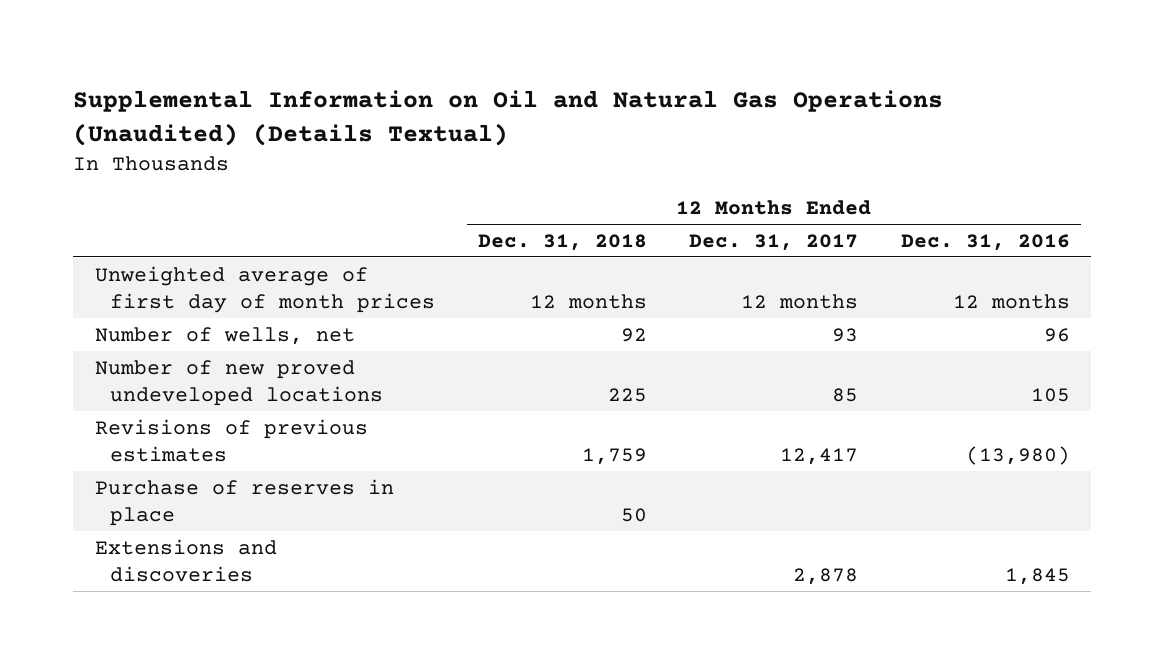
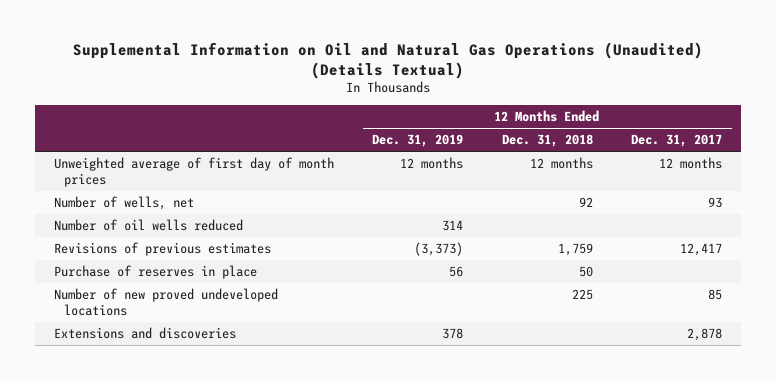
- | 12 Months Ended Dec. 31, 2018 | 12 Months Ended Dec. 31, 2017 | 12 Months Ended Dec. 31, 2016
+ | 12 Months Ended Dec. 31, 2019 | 12 Months Ended Dec. 31, 2018 | 12 Months Ended Dec. 31, 2017
+ Number of oil wells reduced | 314 | |
moved down: Number of new proved undeveloped locations | | 225 | 85

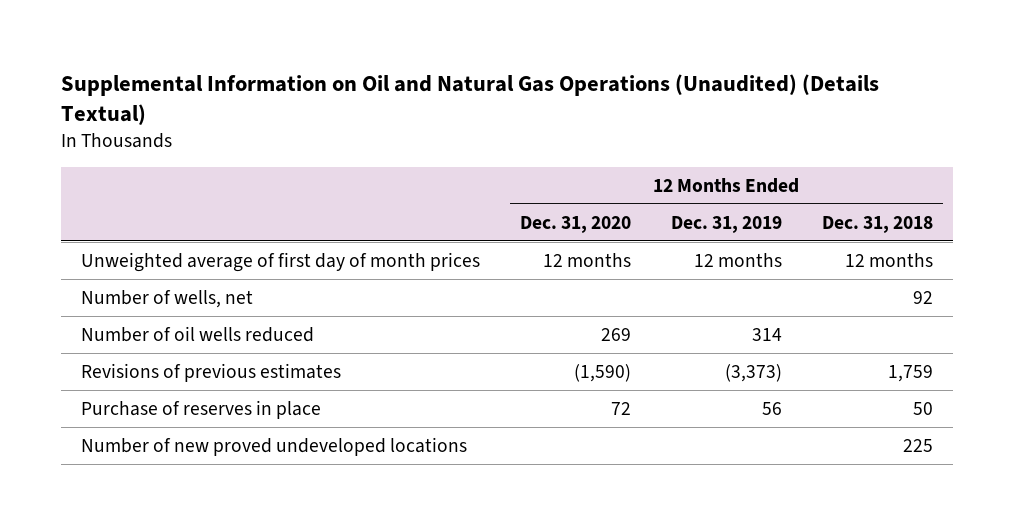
- | 12 Months Ended Dec. 31, 2019 | 12 Months Ended Dec. 31, 2018 | 12 Months Ended Dec. 31, 2017
+ | 12 Months Ended Dec. 31, 2020 | 12 Months Ended Dec. 31, 2019 | 12 Months Ended Dec. 31, 2018
- Extensions and discoveries | 378 | | 2,878

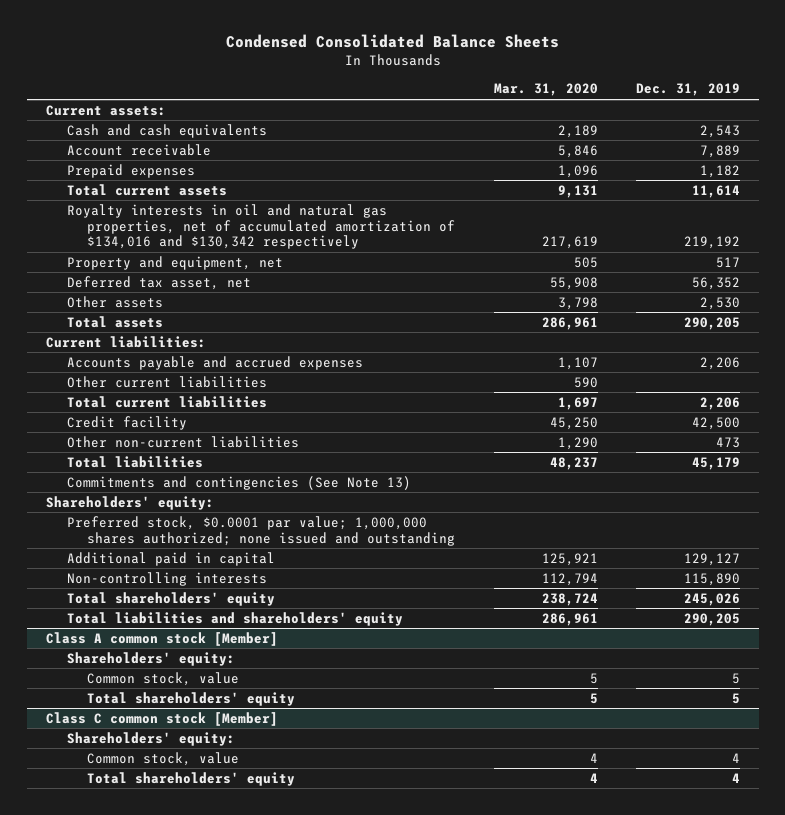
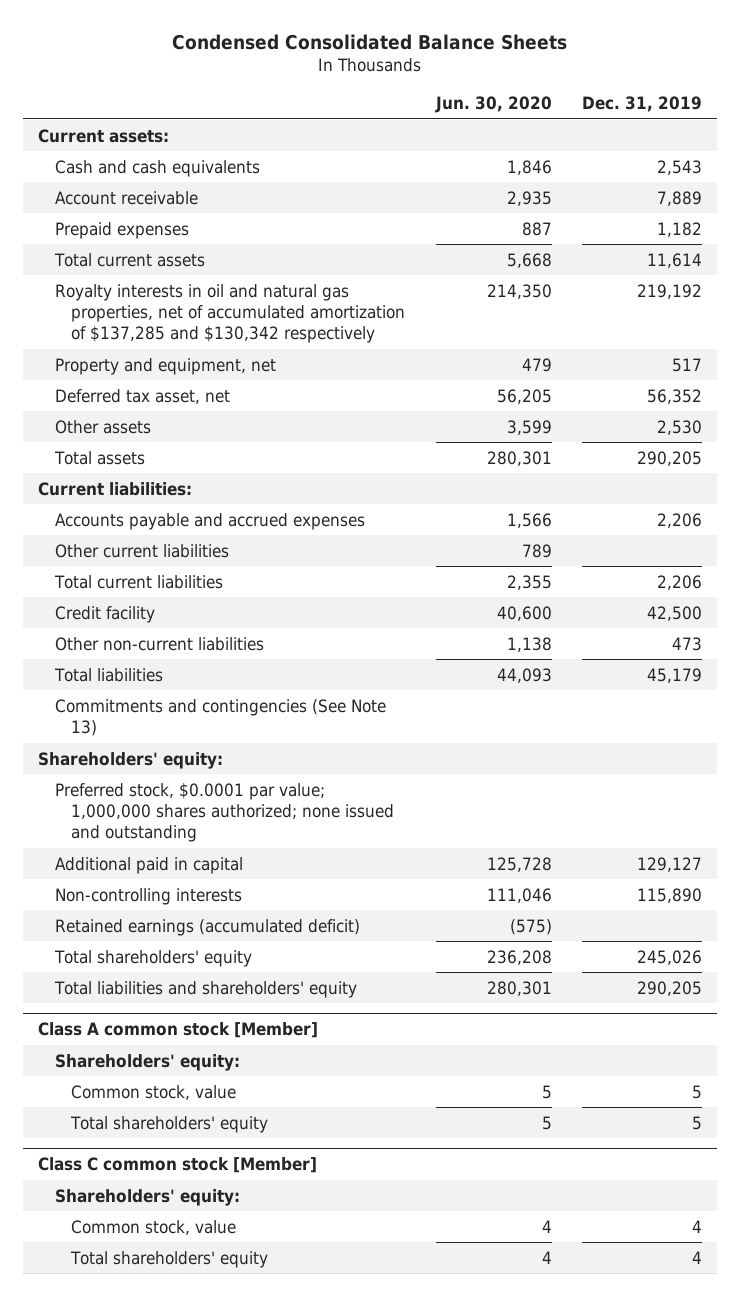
- | Mar. 31, 2020 | Dec. 31, 2019
+ | Jun. 30, 2020 | Dec. 31, 2019
- Royalty interests in oil and natural gas properties, net of accumulated amortization of $134,016 and $130,342 respectively | 217,619 | 219,192
+ Royalty interests in oil and natural gas properties, net of accumulated amortization of $137,285 and $130,342 respectively | 214,350 | 219,192
+ Retained earnings (accumulated deficit) | (575) |

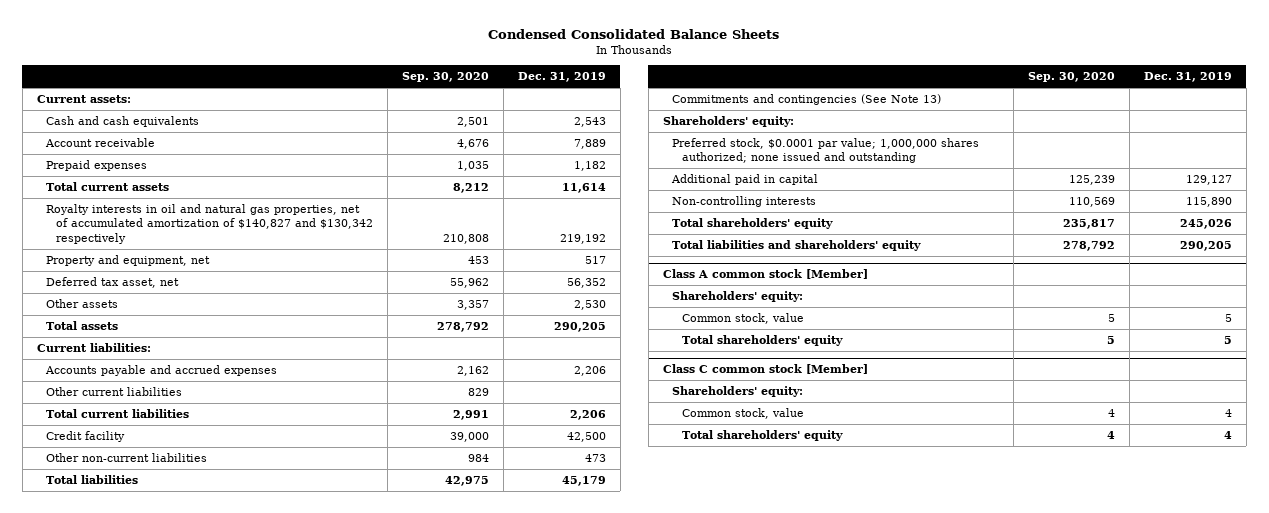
- | Jun. 30, 2020 | Dec. 31, 2019
+ | Sep. 30, 2020 | Dec. 31, 2019
- Royalty interests in oil and natural gas properties, net of accumulated amortization of $137,285 and $130,342 respectively | 214,350 | 219,192
+ Royalty interests in oil and natural gas properties, net of accumulated amortization of $140,827 and $130,342 respectively | 210,808 | 219,192
- Retained earnings (accumulated deficit) | (575) |

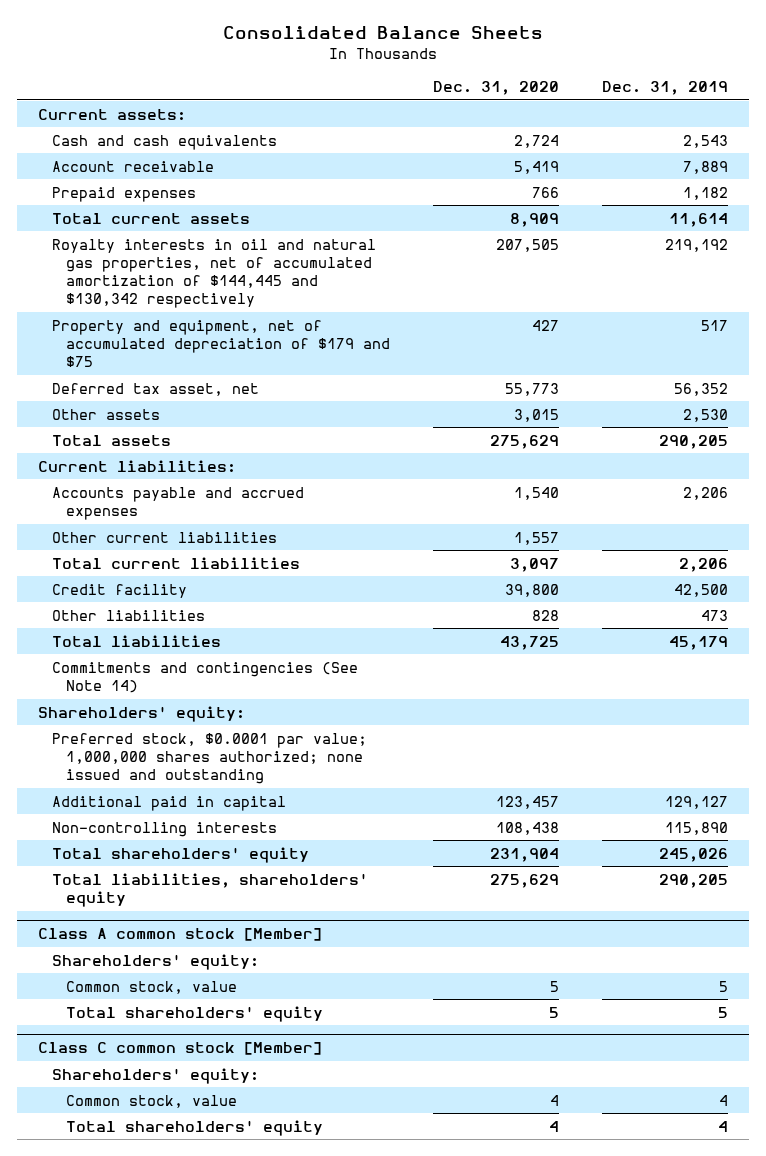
- Condensed Consolidated Balance Sheets
+ Consolidated Balance Sheets
- | Sep. 30, 2020 | Dec. 31, 2019
+ | Dec. 31, 2020 | Dec. 31, 2019
- Royalty interests in oil and natural gas properties, net of accumulated amortization of $140,827 and $130,342 respectively | 210,808 | 219,192
- Property and equipment, net | 453 | 517
+ Royalty interests in oil and natural gas properties, net of accumulated amortization of $144,445 and $130,342 respectively | 207,505 | 219,192
+ Property and equipment, net of accumulated depreciation of $179 and $75 | 427 | 517
- Other non-current liabilities | 984 | 473
+ Other liabilities | 828 | 473
- Commitments and contingencies (See Note 13)
+ Commitments and contingencies (See Note 14)
- Total liabilities and shareholders' equity | 278,792 | 290,205
+ Total liabilities, shareholders' equity | 275,629 | 290,205

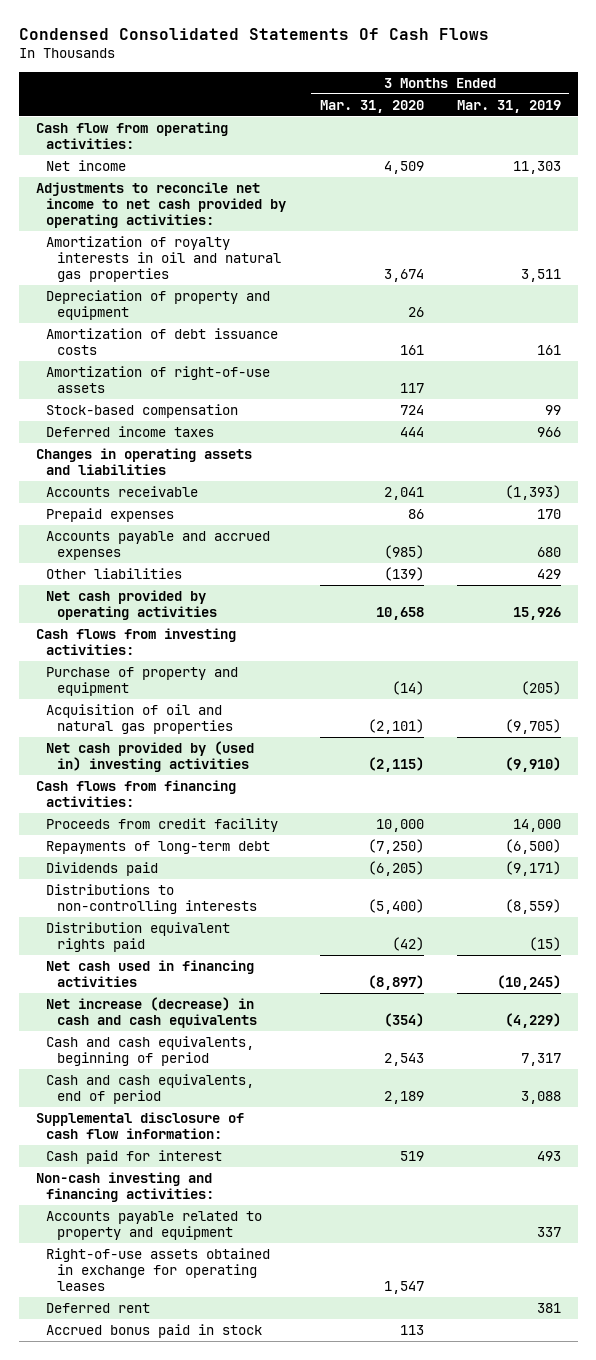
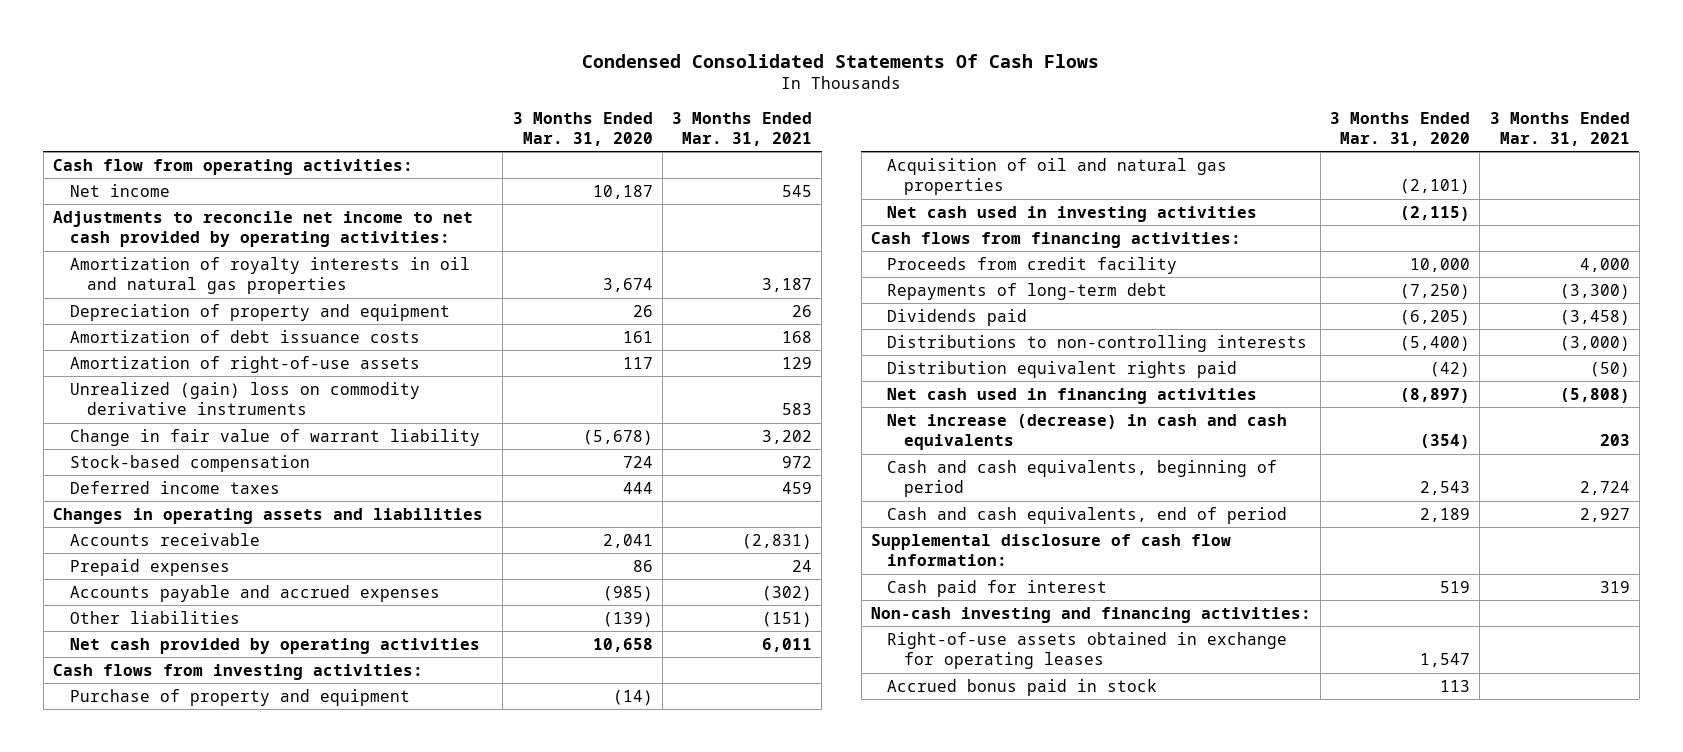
- | 3 Months Ended Mar. 31, 2020 | 3 Months Ended Mar. 31, 2019
+ | 3 Months Ended Mar. 31, 2020 | 3 Months Ended Mar. 31, 2021
- Net income | 4,509 | 11,303
+ Net income | 10,187 | 545
+ Unrealized (gain) loss on commodity derivative instruments | | 583
+ Change in fair value of warrant liability | (5,678) | 3,202
- Net cash provided by (used in) investing activities | (2,115) | (9,910)
+ Net cash used in investing activities | (2,115) |
- Accounts payable related to property and equipment | | 337
- Deferred rent | | 381

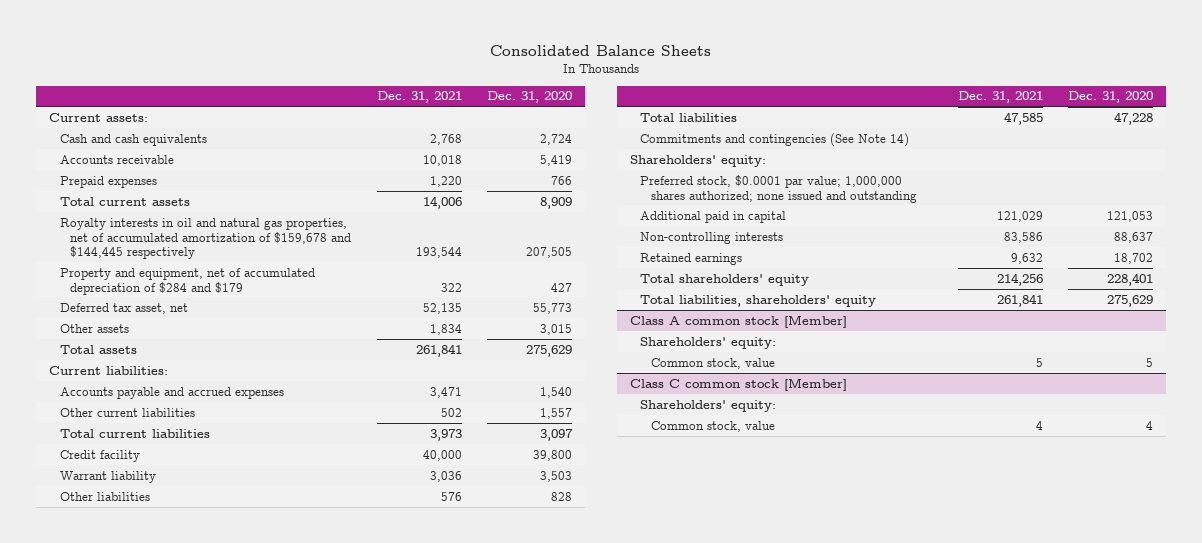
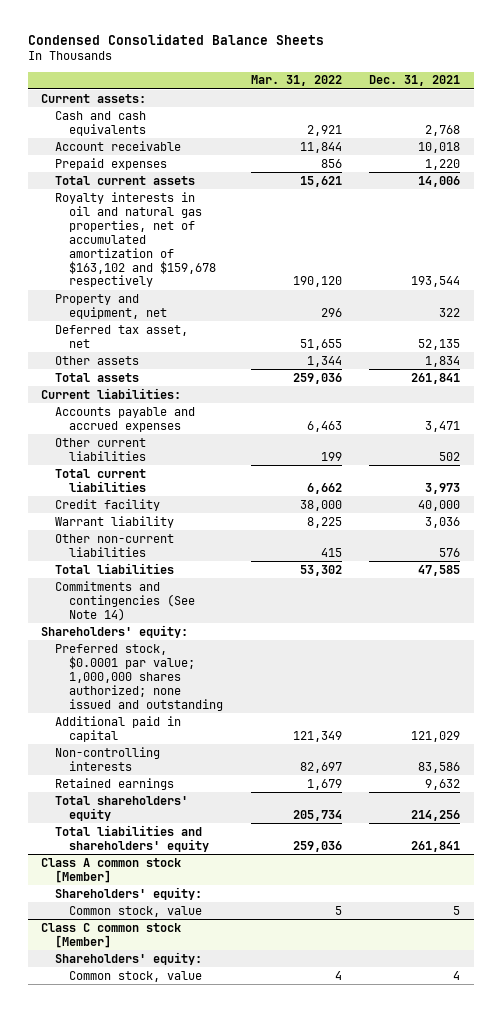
- Consolidated Balance Sheets
+ Condensed Consolidated Balance Sheets
- | Dec. 31, 2021 | Dec. 31, 2020
+ | Mar. 31, 2022 | Dec. 31, 2021
- Accounts receivable | 10,018 | 5,419
+ Account receivable | 11,844 | 10,018
- Royalty interests in oil and natural gas properties, net of accumulated amortization of $159,678 and $144,445 respectively | 193,544 | 207,505
- Property and equipment, net of accumulated depreciation of $284 and $179 | 322 | 427
+ Royalty interests in oil and natural gas properties, net of accumulated amortization of $163,102 and $159,678 respectively | 190,120 | 193,544
+ Property and equipment, net | 296 | 322
- Other liabilities | 576 | 828
+ Other non-current liabilities | 415 | 576
- Total liabilities, shareholders' equity | 261,841 | 275,629
+ Total liabilities and shareholders' equity | 259,036 | 261,841

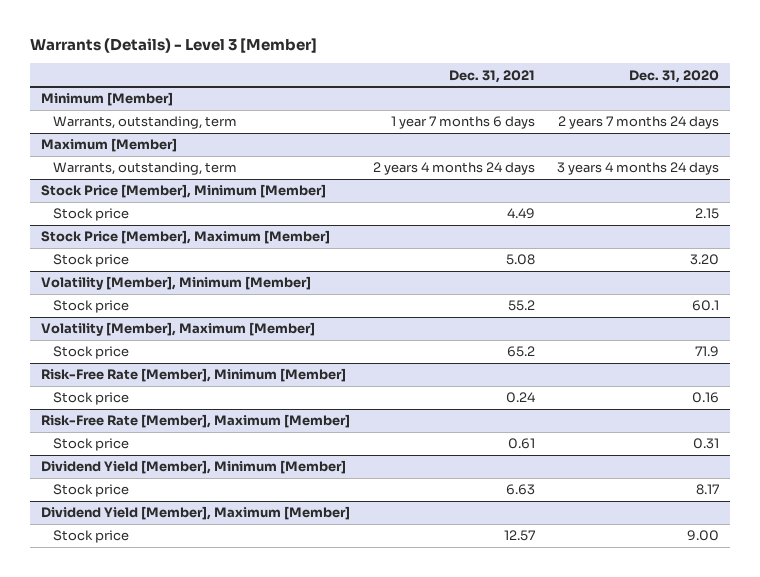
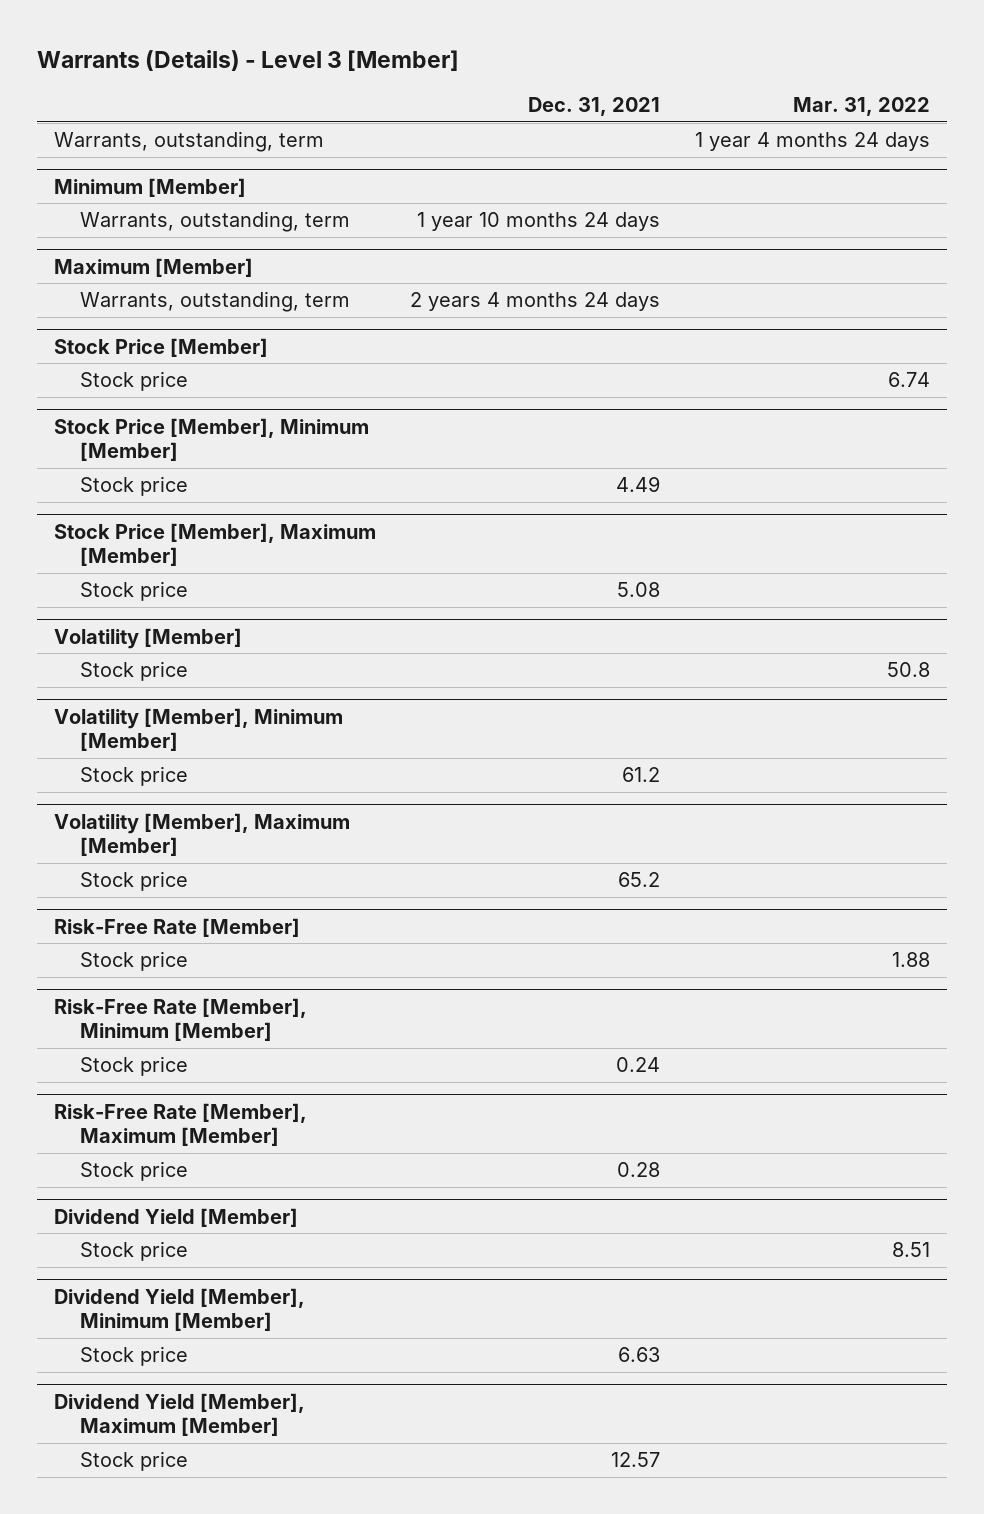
- | Dec. 31, 2021 | Dec. 31, 2020
+ | Dec. 31, 2021 | Mar. 31, 2022
+ Warrants, outstanding, term | | 1 year 4 months 24 days
@ Minimum [Member]
- Warrants, outstanding, term | 1 year 7 months 6 days | 2 years 7 months 24 days
+ Warrants, outstanding, term | 1 year 10 months 24 days |
+ Stock Price [Member]
+ Stock price | | 6.74
+ Volatility [Member]
+ Stock price | | 50.8
@ Volatility [Member], Minimum [Member]
- Stock price | 55.2 | 60.1
+ Stock price | 61.2 |
+ Risk-Free Rate [Member]
+ Stock price | | 1.88
@ Risk-Free Rate [Member], Maximum [Member]
- Stock price | 0.61 | 0.31
+ Stock price | 0.28 |
+ Dividend Yield [Member]
+ Stock price | | 8.51

